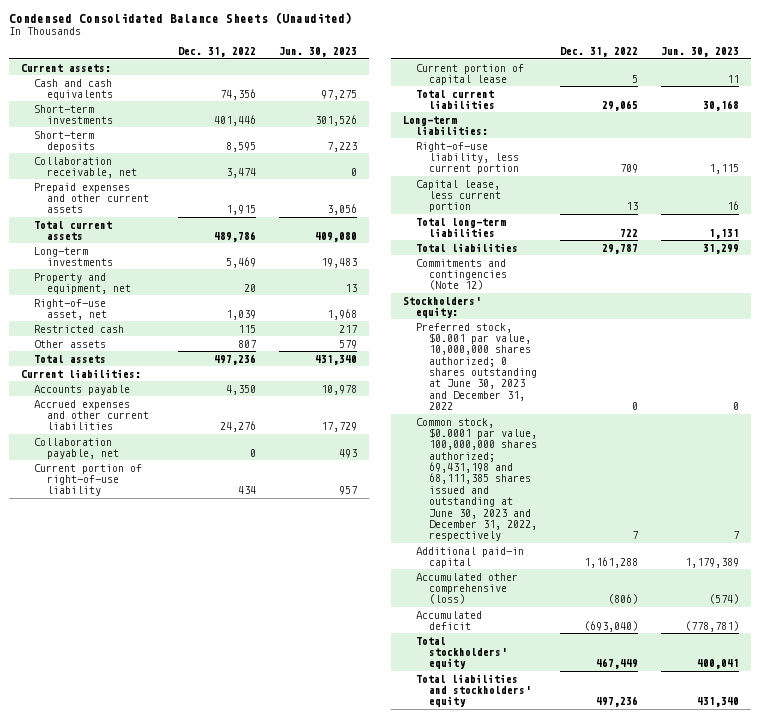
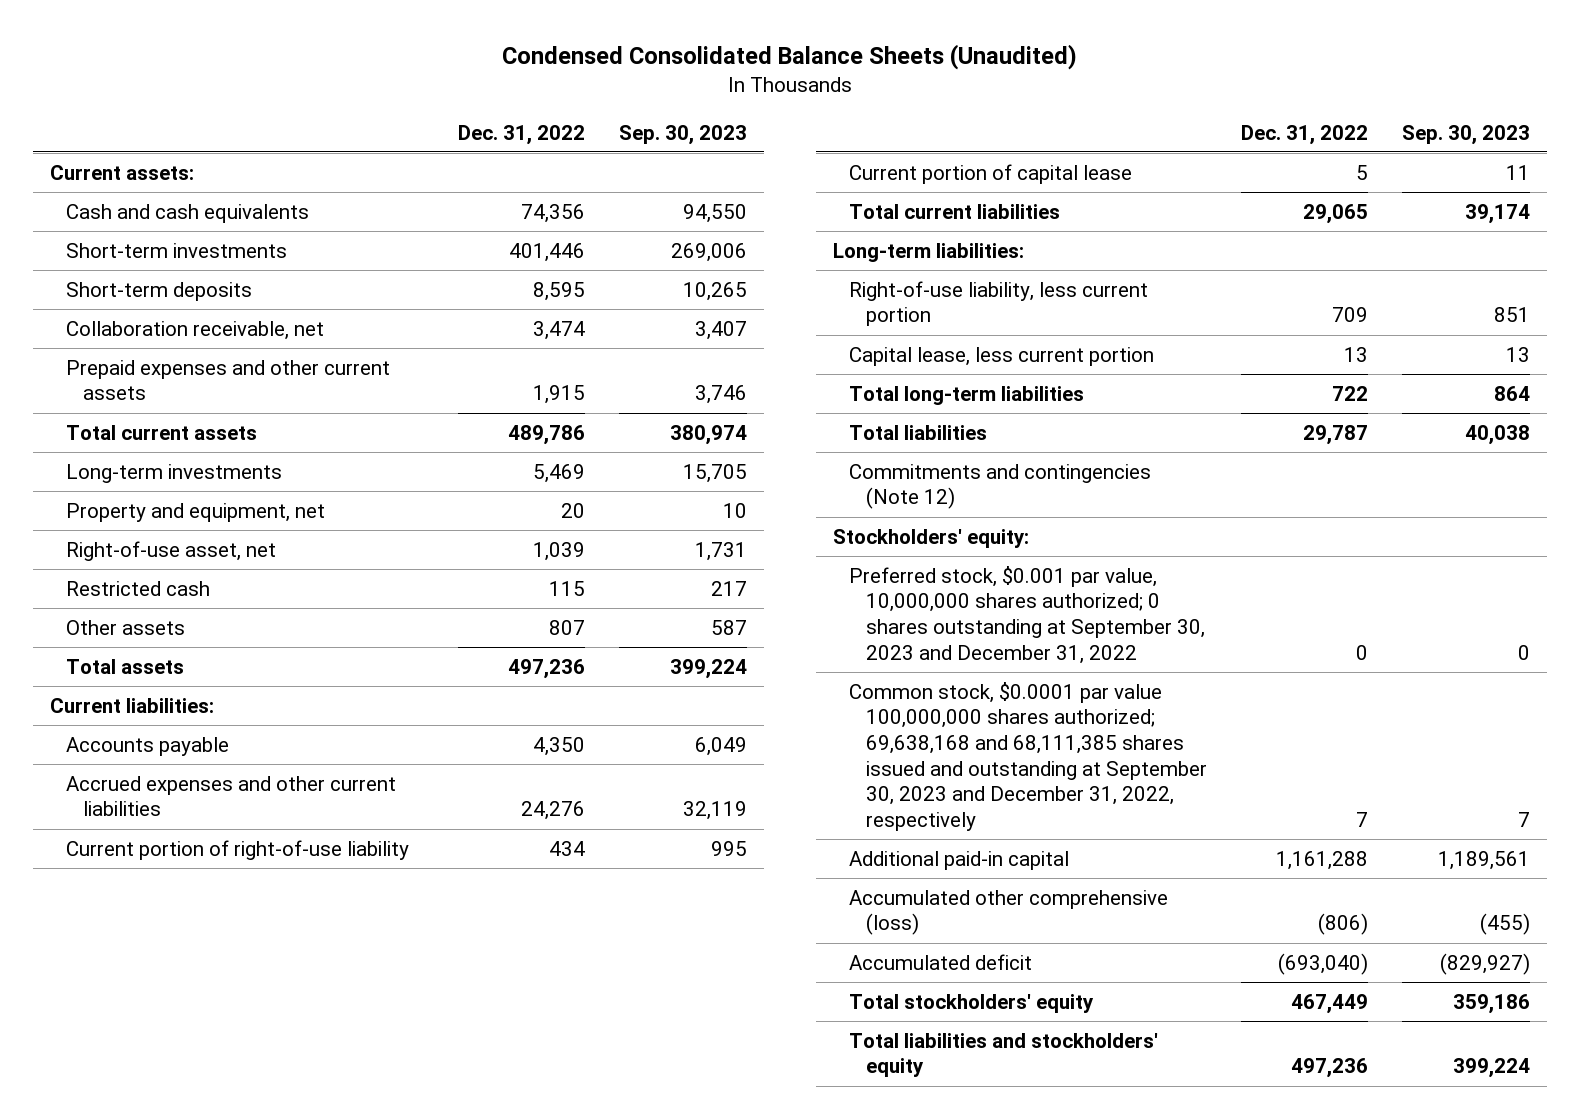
- | Dec. 31, 2022 | Jun. 30, 2023
+ | Dec. 31, 2022 | Sep. 30, 2023
- Collaboration payable, net | 0 | 493
- Preferred stock, $0.001 par value, 10,000,000 shares authorized; 0 shares outstanding at June 30, 2023 and December 31, 2022 | 0 | 0
- Common stock, $0.0001 par value, 100,000,000 shares authorized; 69,431,198 and 68,111,385 shares issued and outstanding at June 30, 2023 and December 31, 2022, respectively | 7 | 7
+ Preferred stock, $0.001 par value, 10,000,000 shares authorized; 0 shares outstanding at September 30, 2023 and December 31, 2022 | 0 | 0
+ Common stock, $0.0001 par value 100,000,000 shares authorized; 69,638,168 and 68,111,385 shares issued and outstanding at September 30, 2023 and December 31, 2022, respectively | 7 | 7

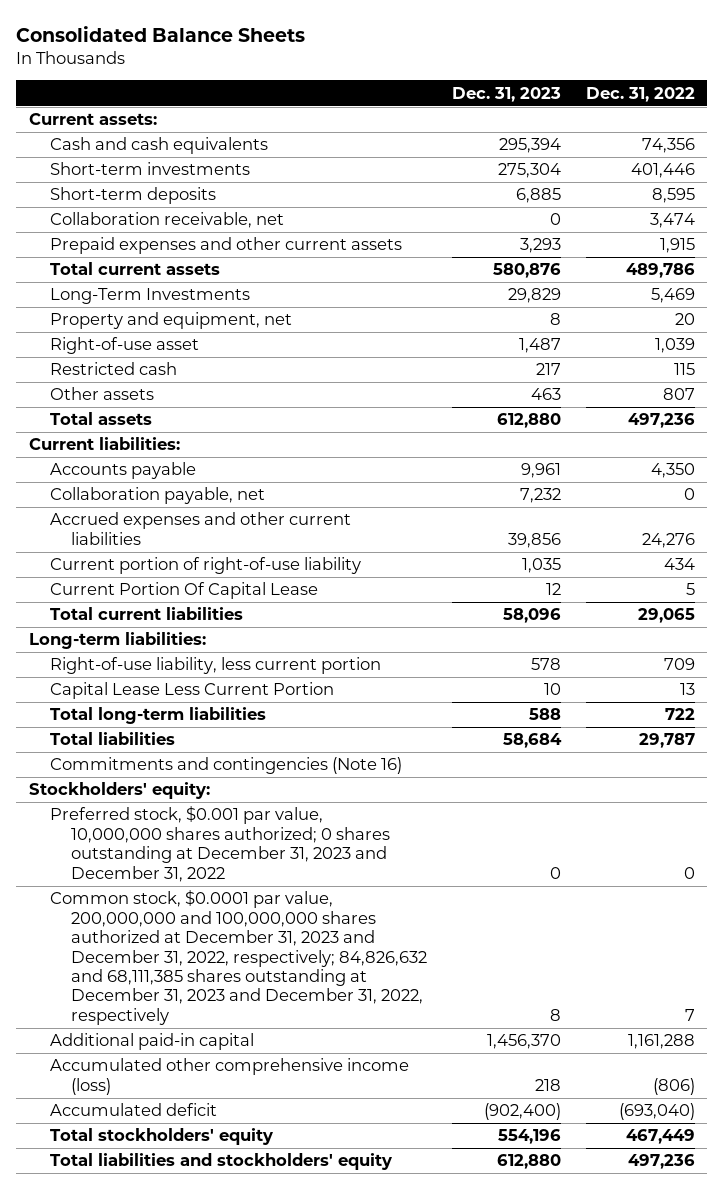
- Condensed Consolidated Balance Sheets (Unaudited)
+ Consolidated Balance Sheets
- | Dec. 31, 2022 | Sep. 30, 2023
+ | Dec. 31, 2023 | Dec. 31, 2022
- Long-term investments | 5,469 | 15,705
+ Long-Term Investments | 29,829 | 5,469
- Right-of-use asset, net | 1,039 | 1,731
+ Right-of-use asset | 1,487 | 1,039
+ Collaboration payable, net | 7,232 | 0
- Current portion of capital lease | 5 | 11
+ Current Portion Of Capital Lease | 12 | 5
- Capital lease, less current portion | 13 | 13
+ Capital Lease Less Current Portion | 10 | 13
- Commitments and contingencies (Note 12)
+ Commitments and contingencies (Note 16)
- Preferred stock, $0.001 par value, 10,000,000 shares authorized; 0 shares outstanding at September 30, 2023 and December 31, 2022 | 0 | 0
- Common stock, $0.0001 par value 100,000,000 shares authorized; 69,638,168 and 68,111,385 shares issued and outstanding at September 30, 2023 and December 31, 2022, respectively | 7 | 7
+ Preferred stock, $0.001 par value, 10,000,000 shares authorized; 0 shares outstanding at December 31, 2023 and December 31, 2022 | 0 | 0
+ Common stock, $0.0001 par value, 200,000,000 and 100,000,000 shares authorized at December 31, 2023 and December 31, 2022, respectively; 84,826,632 and 68,111,385 shares outstanding at December 31, 2023 and December 31, 2022, respectively | 8 | 7
- Accumulated other comprehensive (loss) | (806) | (455)
+ Accumulated other comprehensive income (loss) | 218 | (806)

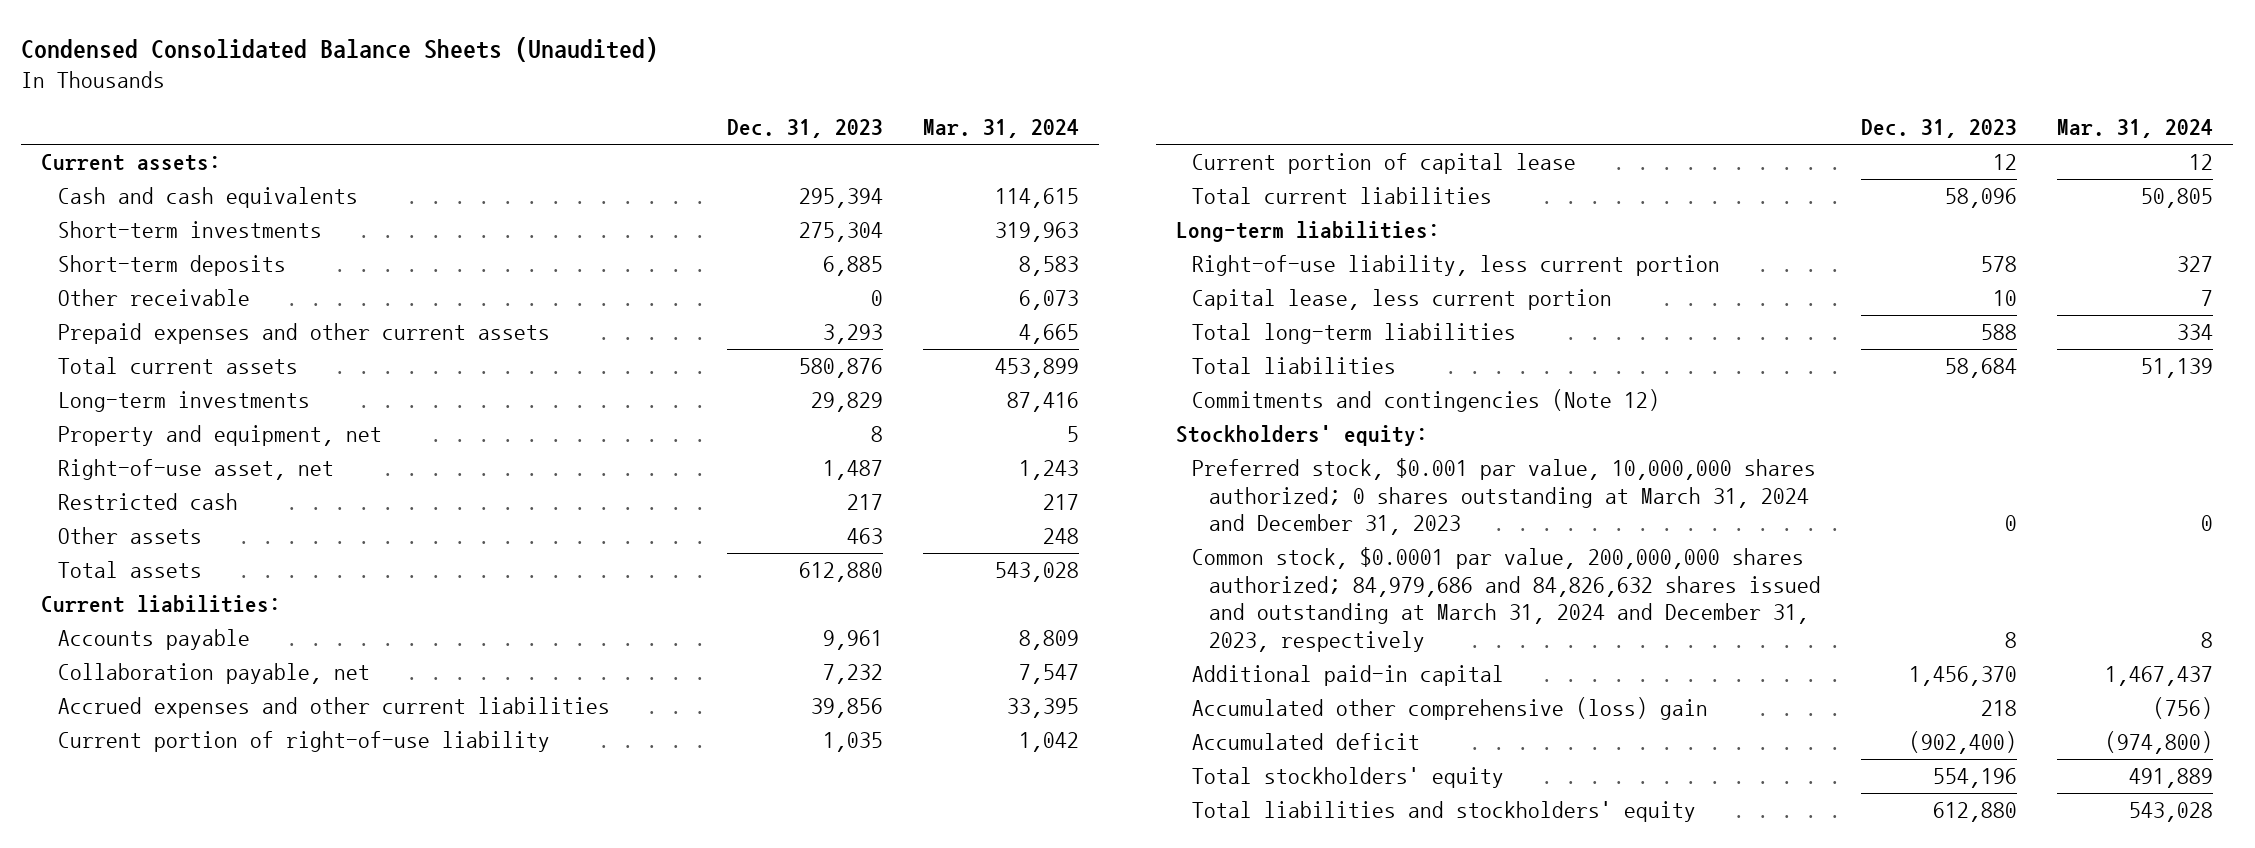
- Consolidated Balance Sheets
+ Condensed Consolidated Balance Sheets (Unaudited)
- | Dec. 31, 2023 | Dec. 31, 2022
+ | Dec. 31, 2023 | Mar. 31, 2024
- Collaboration receivable, net | 0 | 3,474
+ Other receivable | 0 | 6,073
- Long-Term Investments | 29,829 | 5,469
+ Long-term investments | 29,829 | 87,416
- Right-of-use asset | 1,487 | 1,039
+ Right-of-use asset, net | 1,487 | 1,243
- Current Portion Of Capital Lease | 12 | 5
+ Current portion of capital lease | 12 | 12
- Capital Lease Less Current Portion | 10 | 13
+ Capital lease, less current portion | 10 | 7
- Commitments and contingencies (Note 16)
+ Commitments and contingencies (Note 12)
- Preferred stock, $0.001 par value, 10,000,000 shares authorized; 0 shares outstanding at December 31, 2023 and December 31, 2022 | 0 | 0
- Common stock, $0.0001 par value, 200,000,000 and 100,000,000 shares authorized at December 31, 2023 and December 31, 2022, respectively; 84,826,632 and 68,111,385 shares outstanding at December 31, 2023 and December 31, 2022, respectively | 8 | 7
+ Preferred stock, $0.001 par value, 10,000,000 shares authorized; 0 shares outstanding at March 31, 2024 and December 31, 2023 | 0 | 0
+ Common stock, $0.0001 par value, 200,000,000 shares authorized; 84,979,686 and 84,826,632 shares issued and outstanding at March 31, 2024 and December 31, 2023, respectively | 8 | 8
- Accumulated other comprehensive income (loss) | 218 | (806)
+ Accumulated other comprehensive (loss) gain | 218 | (756)

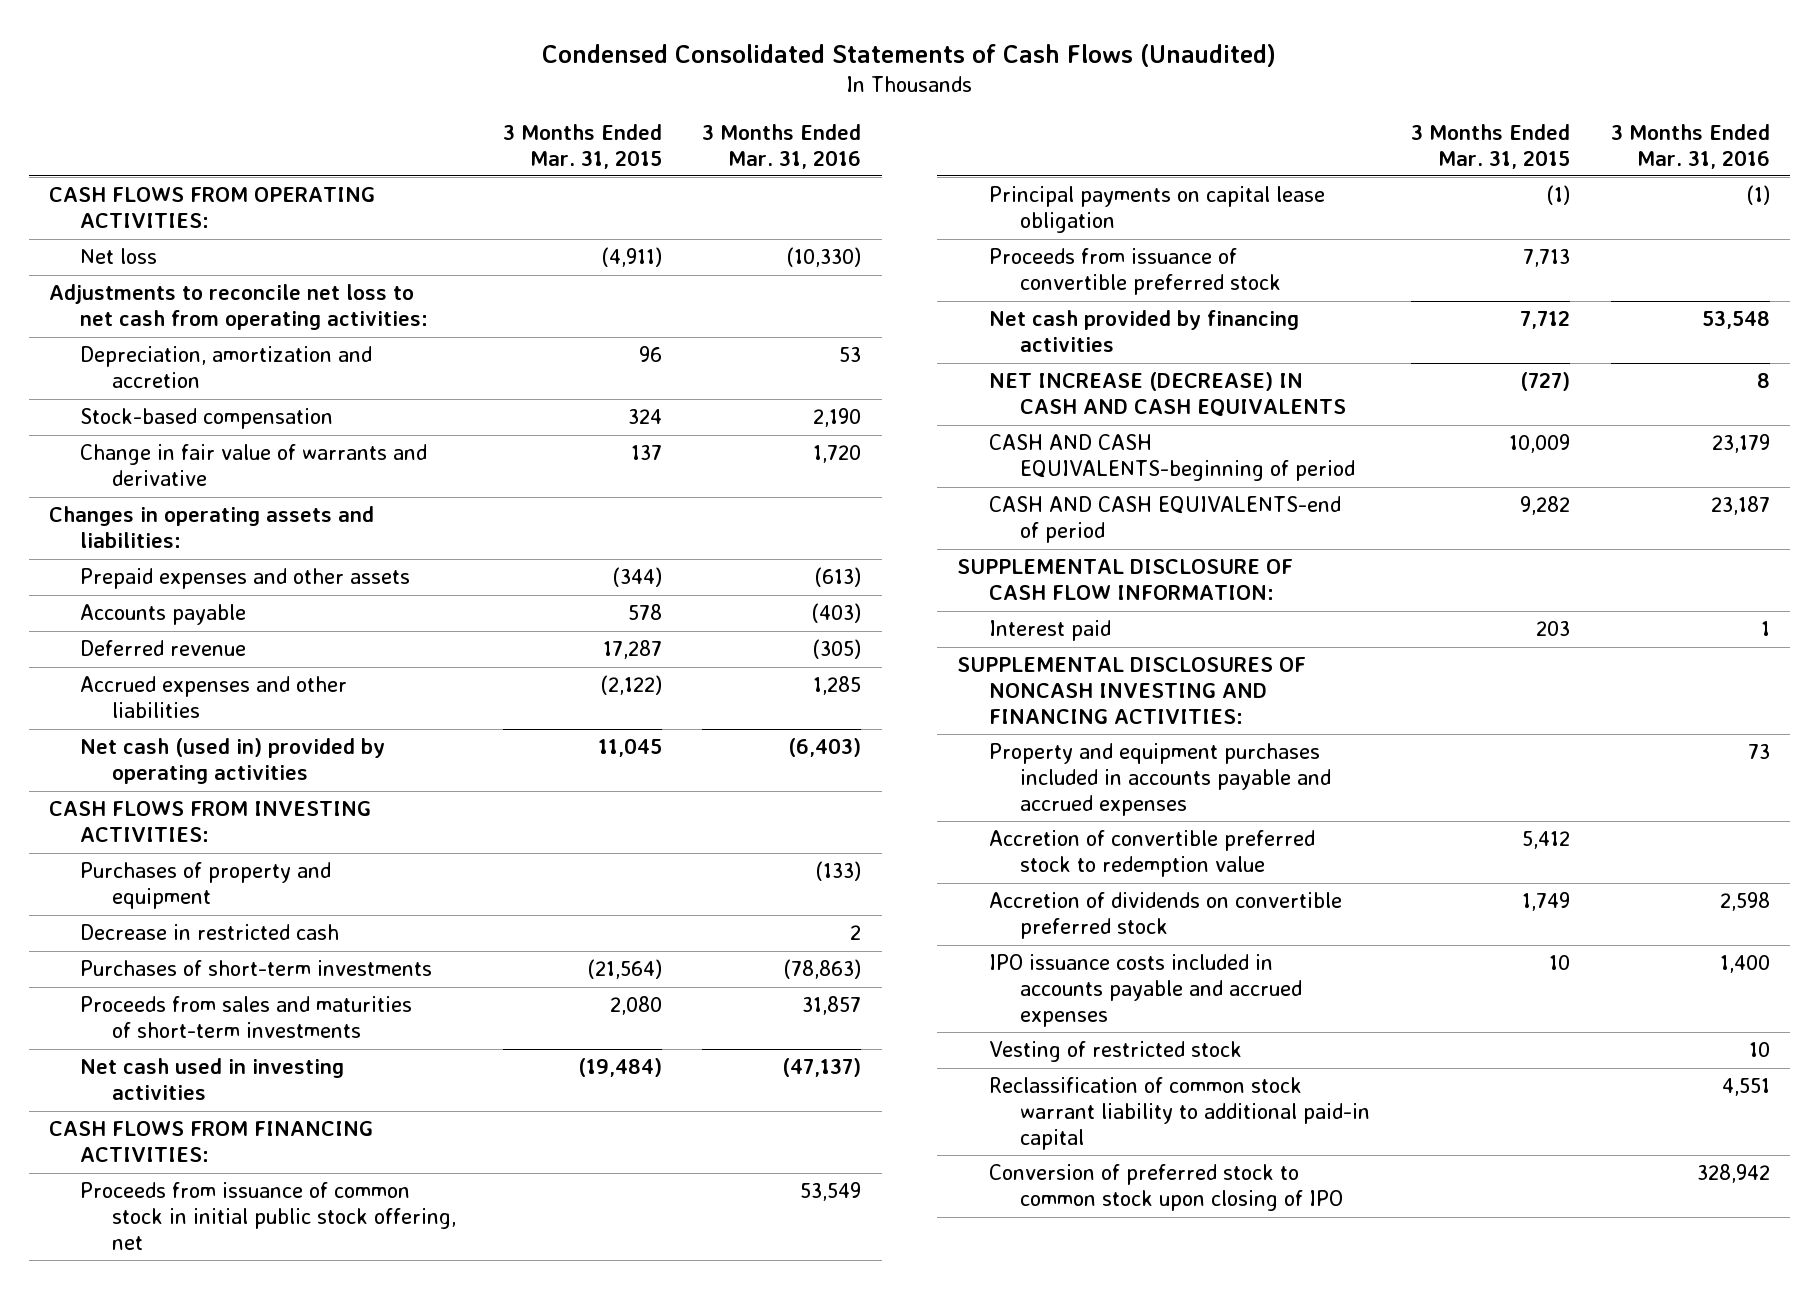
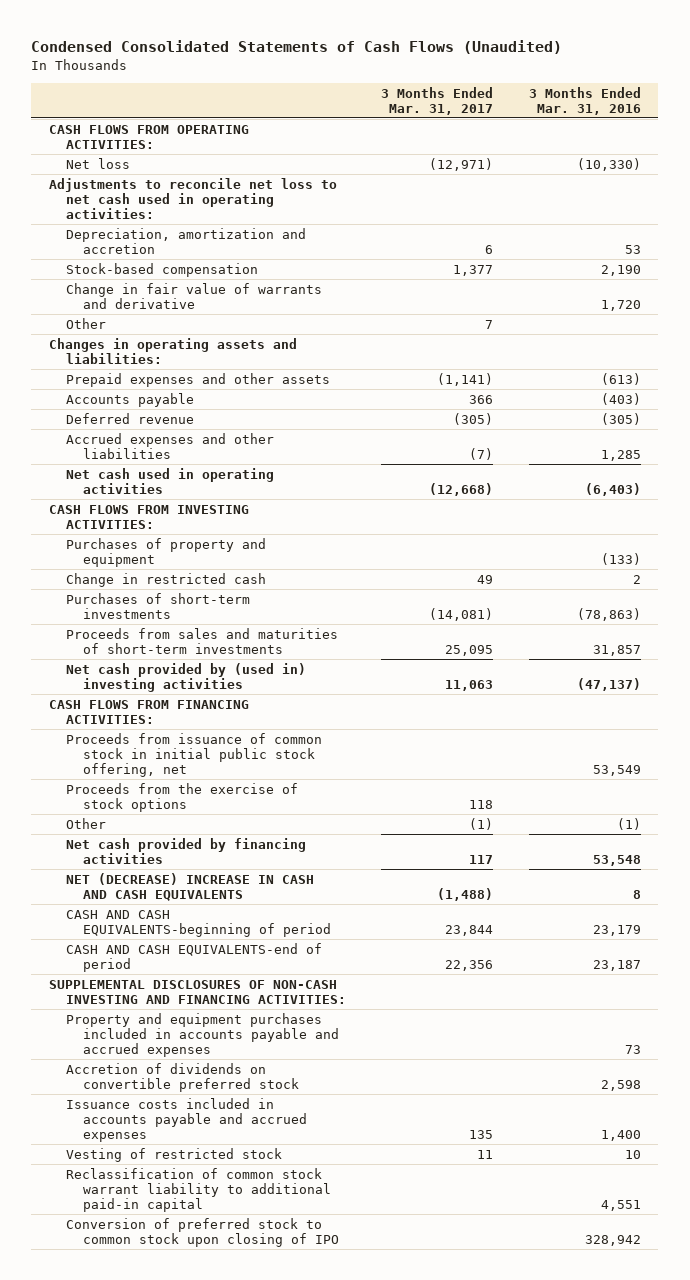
- | 3 Months Ended Mar. 31, 2015 | 3 Months Ended Mar. 31, 2016
+ | 3 Months Ended Mar. 31, 2017 | 3 Months Ended Mar. 31, 2016
- Adjustments to reconcile net loss to net cash from operating activities:
+ Adjustments to reconcile net loss to net cash used in operating activities:
+ Other | 7 |
- Net cash (used in) provided by operating activities | 11,045 | (6,403)
+ Net cash used in operating activities | (12,668) | (6,403)
- Decrease in restricted cash | | 2
+ Change in restricted cash | 49 | 2
- Net cash used in investing activities | (19,484) | (47,137)
+ Net cash provided by (used in) investing activities | 11,063 | (47,137)
- Principal payments on capital lease obligation | (1) | (1)
- Proceeds from issuance of convertible preferred stock | 7,713 |
+ Proceeds from the exercise of stock options | 118 |
+ Other | (1) | (1)
- NET INCREASE (DECREASE) IN CASH AND CASH EQUIVALENTS | (727) | 8
+ NET (DECREASE) INCREASE IN CASH AND CASH EQUIVALENTS | (1,488) | 8
- SUPPLEMENTAL DISCLOSURE OF CASH FLOW INFORMATION:
- Interest paid | 203 | 1
- SUPPLEMENTAL DISCLOSURES OF NONCASH INVESTING AND FINANCING ACTIVITIES:
+ SUPPLEMENTAL DISCLOSURES OF NON-CASH INVESTING AND FINANCING ACTIVITIES:
- Accretion of convertible preferred stock to redemption value | 5,412 |
- IPO issuance costs included in accounts payable and accrued expenses | 10 | 1,400
+ Issuance costs included in accounts payable and accrued expenses | 135 | 1,400

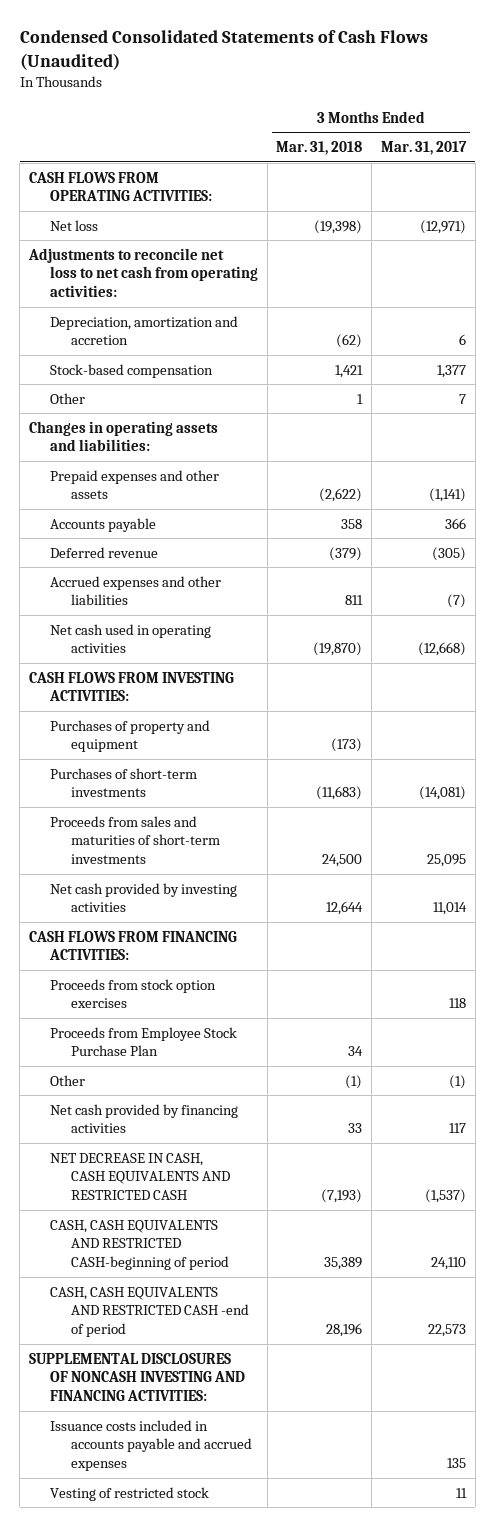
- | 3 Months Ended Mar. 31, 2017 | 3 Months Ended Mar. 31, 2016
+ | 3 Months Ended Mar. 31, 2018 | 3 Months Ended Mar. 31, 2017
- Adjustments to reconcile net loss to net cash used in operating activities:
+ Adjustments to reconcile net loss to net cash from operating activities:
- Change in fair value of warrants and derivative | | 1,720
- Change in restricted cash | 49 | 2
- Net cash provided by (used in) investing activities | 11,063 | (47,137)
+ Net cash provided by investing activities | 12,644 | 11,014
- Proceeds from issuance of common stock in initial public stock offering, net | | 53,549
- Proceeds from the exercise of stock options | 118 |
+ Proceeds from stock option exercises | | 118
+ Proceeds from Employee Stock Purchase Plan | 34 |
- NET (DECREASE) INCREASE IN CASH AND CASH EQUIVALENTS | (1,488) | 8
- CASH AND CASH EQUIVALENTS-beginning of period | 23,844 | 23,179
- CASH AND CASH EQUIVALENTS-end of period | 22,356 | 23,187
- SUPPLEMENTAL DISCLOSURES OF NON-CASH INVESTING AND FINANCING ACTIVITIES:
- Property and equipment purchases included in accounts payable and accrued expenses | | 73
- Accretion of dividends on convertible preferred stock | | 2,598
+ NET DECREASE IN CASH, CASH EQUIVALENTS AND RESTRICTED CASH | (7,193) | (1,537)
+ CASH, CASH EQUIVALENTS AND RESTRICTED CASH-beginning of period | 35,389 | 24,110
+ CASH, CASH EQUIVALENTS AND RESTRICTED CASH -end of period | 28,196 | 22,573
+ SUPPLEMENTAL DISCLOSURES OF NONCASH INVESTING AND FINANCING ACTIVITIES:
- Reclassification of common stock warrant liability to additional paid-in capital | | 4,551
- Conversion of preferred stock to common stock upon closing of IPO | | 328,942

